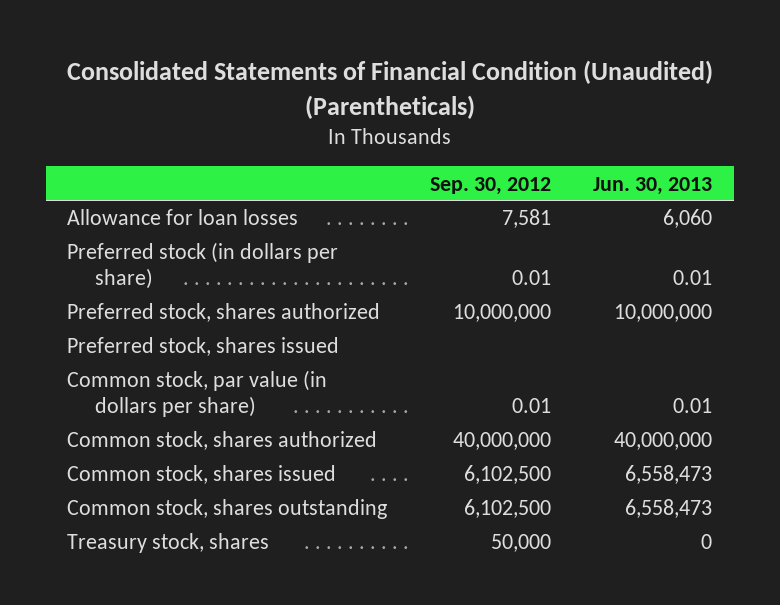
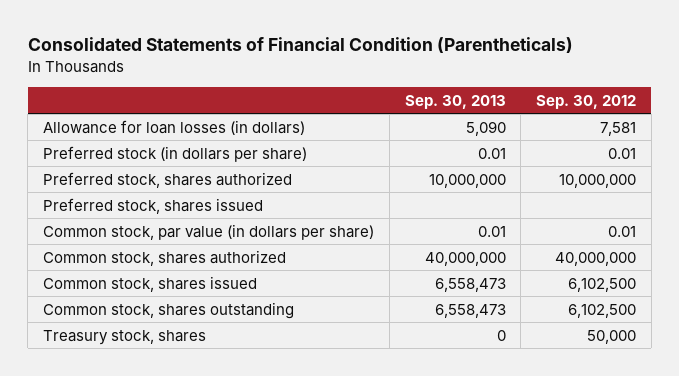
- Consolidated Statements of Financial Condition (Unaudited) (Parentheticals)
+ Consolidated Statements of Financial Condition (Parentheticals)
- | Sep. 30, 2012 | Jun. 30, 2013
+ | Sep. 30, 2013 | Sep. 30, 2012
- Allowance for loan losses | 7,581 | 6,060
+ Allowance for loan losses (in dollars) | 5,090 | 7,581

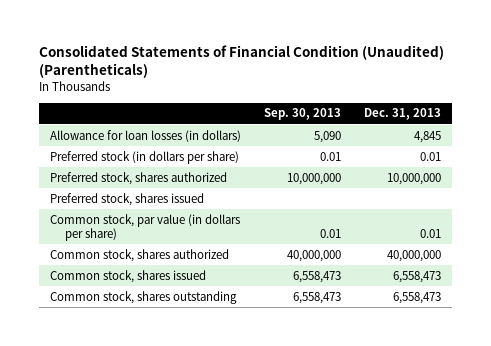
- Consolidated Statements of Financial Condition (Parentheticals)
+ Consolidated Statements of Financial Condition (Unaudited) (Parentheticals)
- | Sep. 30, 2013 | Sep. 30, 2012
+ | Sep. 30, 2013 | Dec. 31, 2013
- Treasury stock, shares | 0 | 50,000

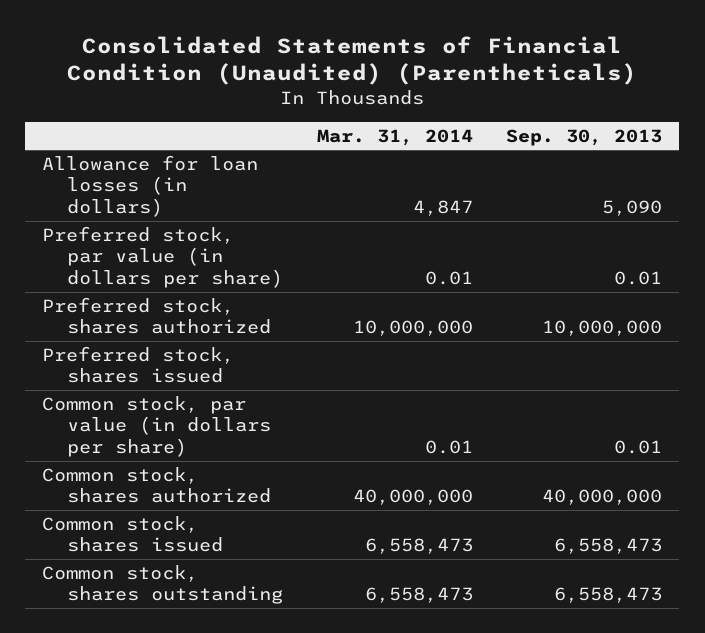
- | Sep. 30, 2013 | Dec. 31, 2013
+ | Mar. 31, 2014 | Sep. 30, 2013
- Preferred stock (in dollars per share) | 0.01 | 0.01
+ Preferred stock, par value (in dollars per share) | 0.01 | 0.01

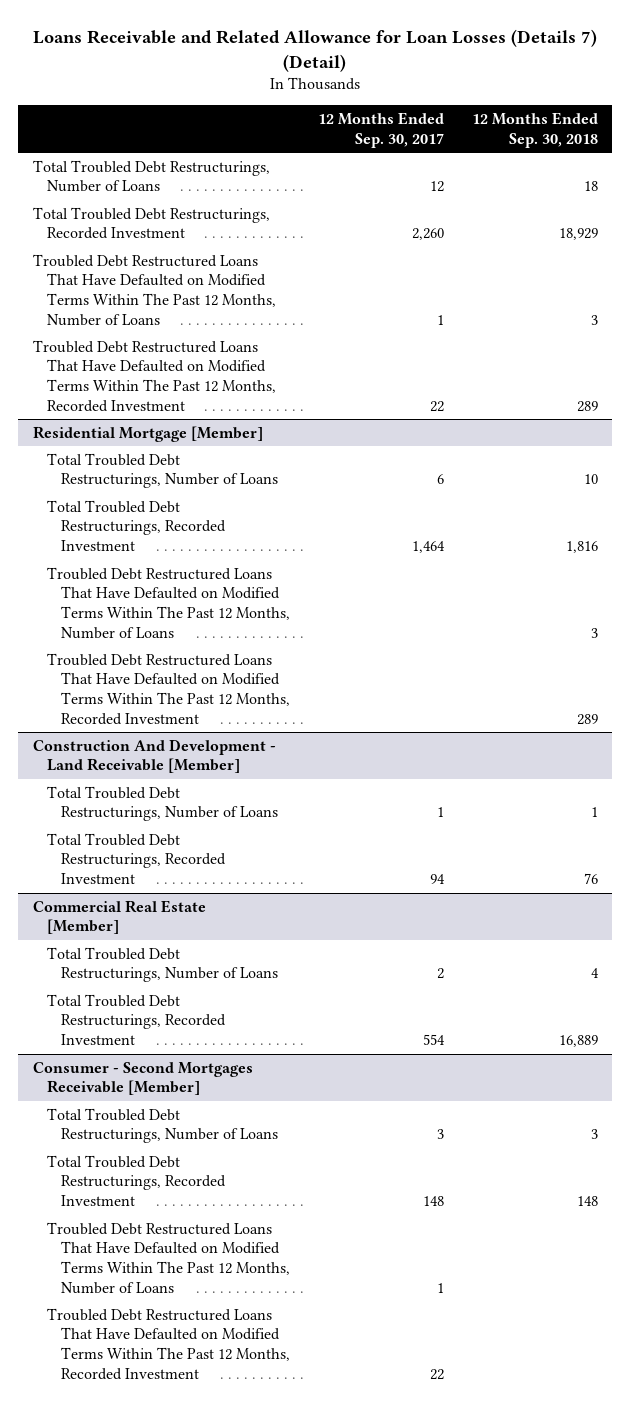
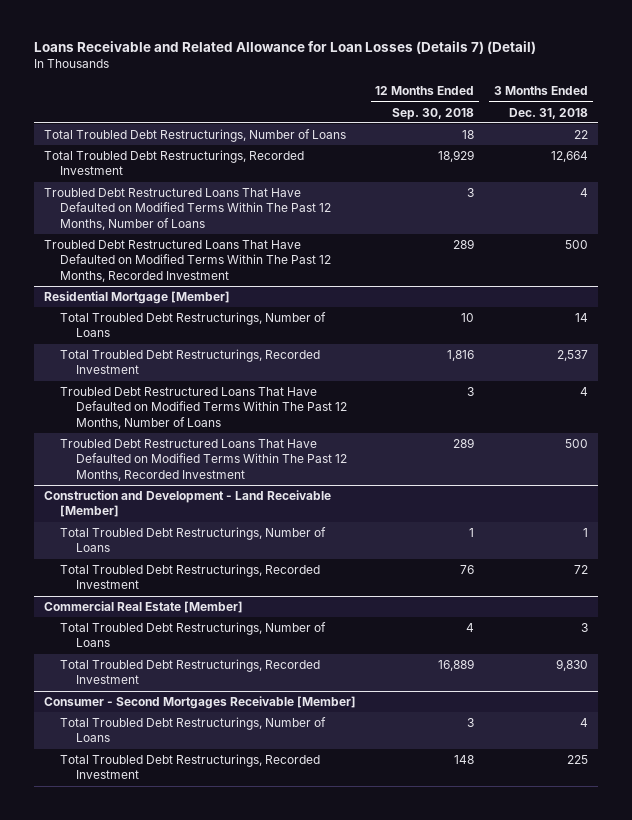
- | 12 Months Ended Sep. 30, 2017 | 12 Months Ended Sep. 30, 2018
+ | 12 Months Ended Sep. 30, 2018 | 3 Months Ended Dec. 31, 2018
- Construction And Development - Land Receivable [Member]
+ Construction and Development - Land Receivable [Member]
@ Consumer - Second Mortgages Receivable [Member]
- Troubled Debt Restructured Loans That Have Defaulted on Modified Terms Within The Past 12 Months, Number of Loans | 1 |
- Troubled Debt Restructured Loans That Have Defaulted on Modified Terms Within The Past 12 Months, Recorded Investment | 22 |

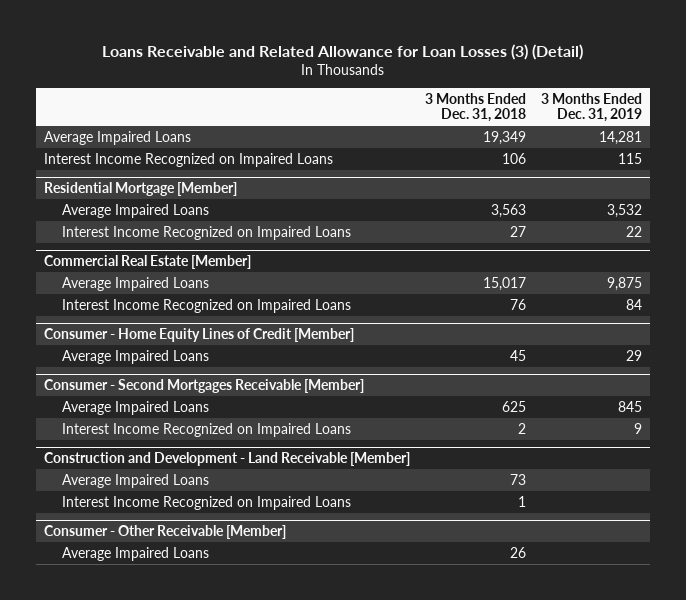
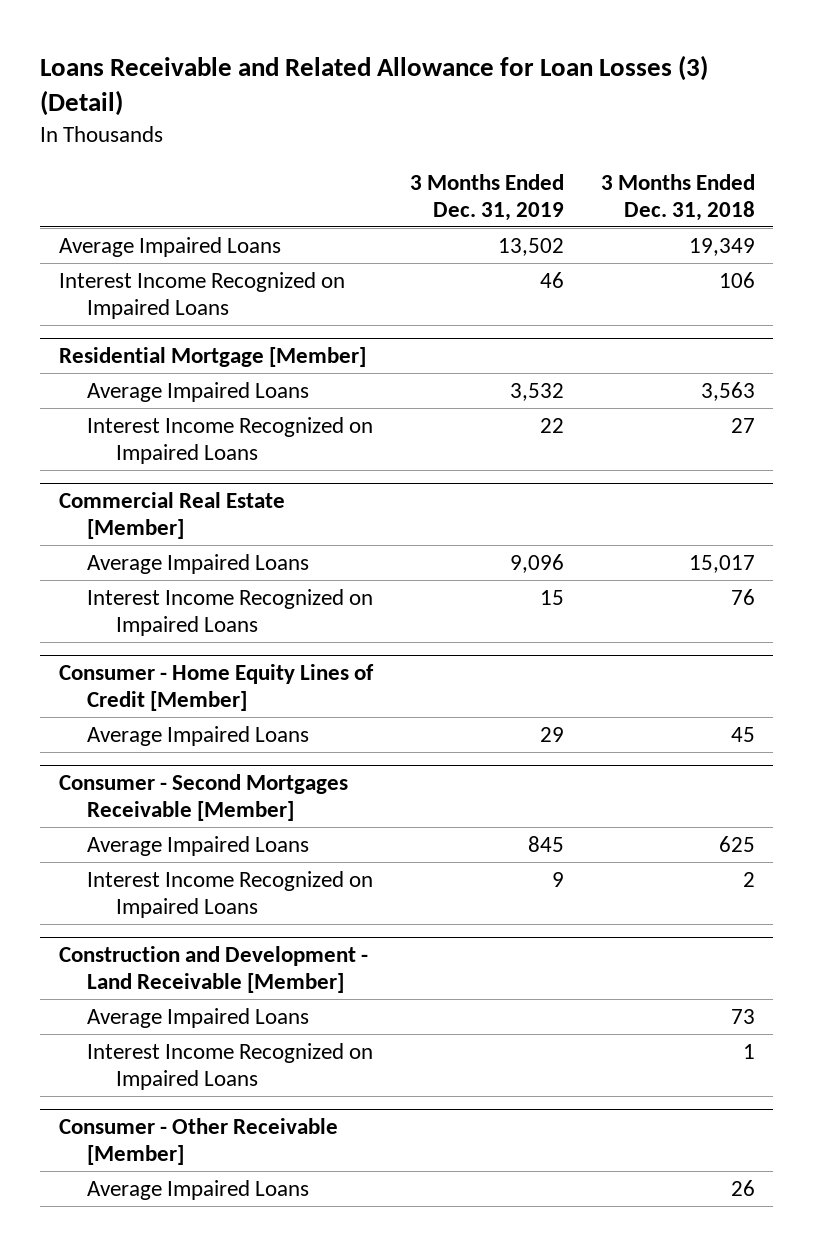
- | 3 Months Ended Dec. 31, 2018 | 3 Months Ended Dec. 31, 2019
+ | 3 Months Ended Dec. 31, 2019 | 3 Months Ended Dec. 31, 2018
- Average Impaired Loans | 19,349 | 14,281
- Interest Income Recognized on Impaired Loans | 106 | 115
+ Average Impaired Loans | 13,502 | 19,349
+ Interest Income Recognized on Impaired Loans | 46 | 106
@ Commercial Real Estate [Member]
- Average Impaired Loans | 15,017 | 9,875
- Interest Income Recognized on Impaired Loans | 76 | 84
+ Average Impaired Loans | 9,096 | 15,017
+ Interest Income Recognized on Impaired Loans | 15 | 76

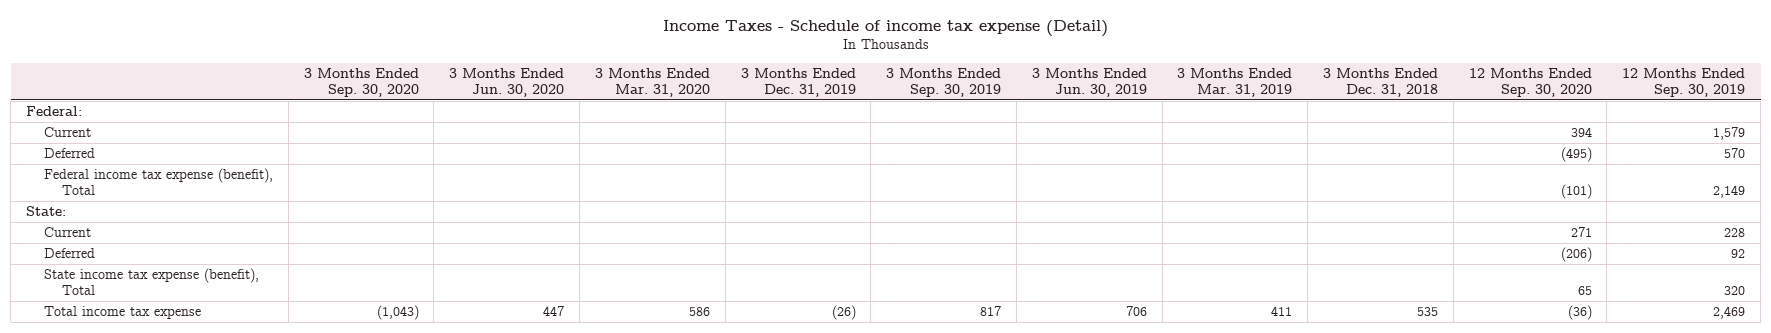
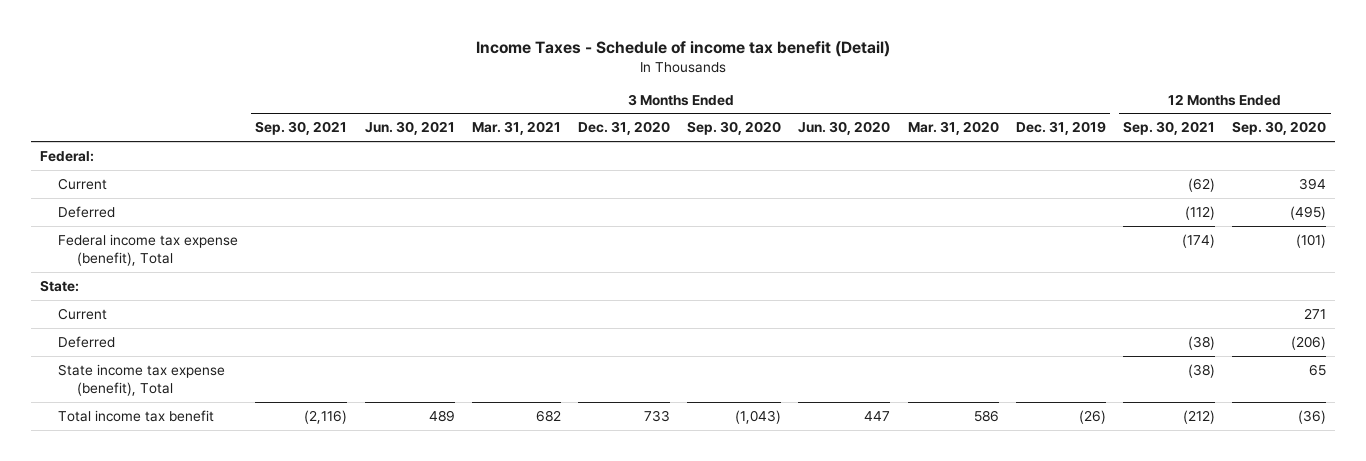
- Income Taxes - Schedule of income tax expense (Detail)
+ Income Taxes - Schedule of income tax benefit (Detail)
- | 3 Months Ended Sep. 30, 2020 | 3 Months Ended Jun. 30, 2020 | 3 Months Ended Mar. 31, 2020 | 3 Months Ended Dec. 31, 2019 | 3 Months Ended Sep. 30, 2019 | 3 Months Ended Jun. 30, 2019 | 3 Months Ended Mar. 31, 2019 | 3 Months Ended Dec. 31, 2018 | 12 Months Ended Sep. 30, 2020 | 12 Months Ended Sep. 30, 2019
+ | 3 Months Ended Sep. 30, 2021 | 3 Months Ended Jun. 30, 2021 | 3 Months Ended Mar. 31, 2021 | 3 Months Ended Dec. 31, 2020 | 3 Months Ended Sep. 30, 2020 | 3 Months Ended Jun. 30, 2020 | 3 Months Ended Mar. 31, 2020 | 3 Months Ended Dec. 31, 2019 | 12 Months Ended Sep. 30, 2021 | 12 Months Ended Sep. 30, 2020
- Total income tax expense | (1,043) | 447 | 586 | (26) | 817 | 706 | 411 | 535 | (36) | 2,469
+ Total income tax benefit | (2,116) | 489 | 682 | 733 | (1,043) | 447 | 586 | (26) | (212) | (36)

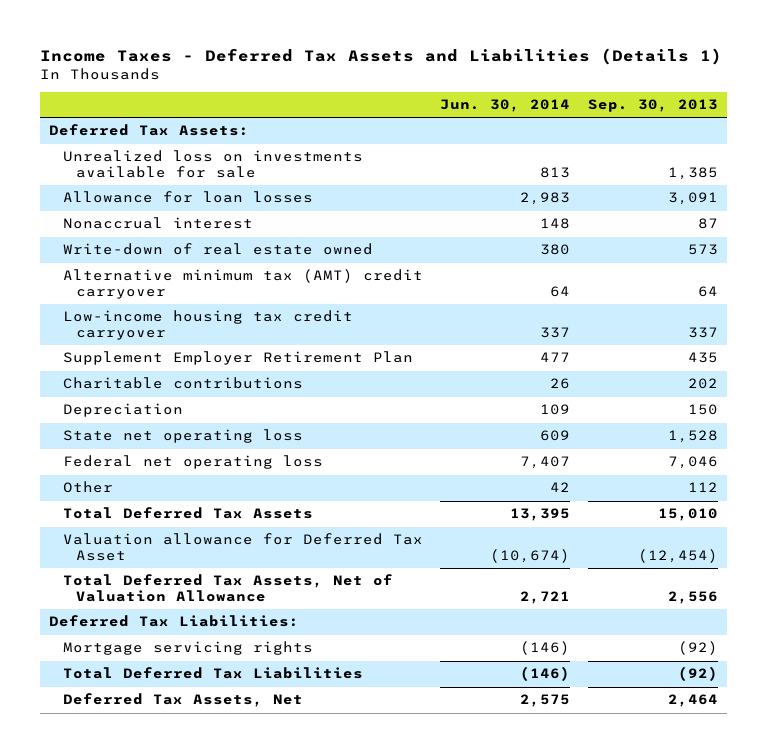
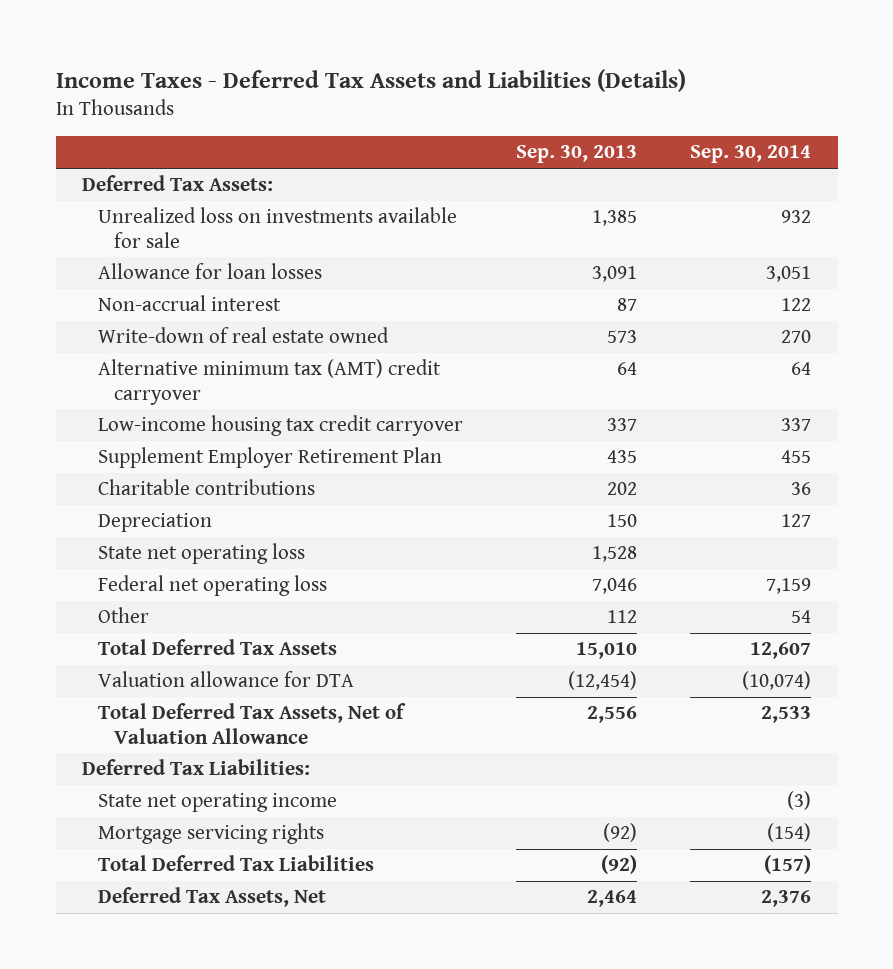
- Income Taxes - Deferred Tax Assets and Liabilities (Details 1)
+ Income Taxes - Deferred Tax Assets and Liabilities (Details)
- | Jun. 30, 2014 | Sep. 30, 2013
+ | Sep. 30, 2013 | Sep. 30, 2014
- Nonaccrual interest | 148 | 87
+ Non-accrual interest | 87 | 122
- Valuation allowance for Deferred Tax Asset | (10,674) | (12,454)
+ Valuation allowance for DTA | (12,454) | (10,074)
+ State net operating income | | (3)

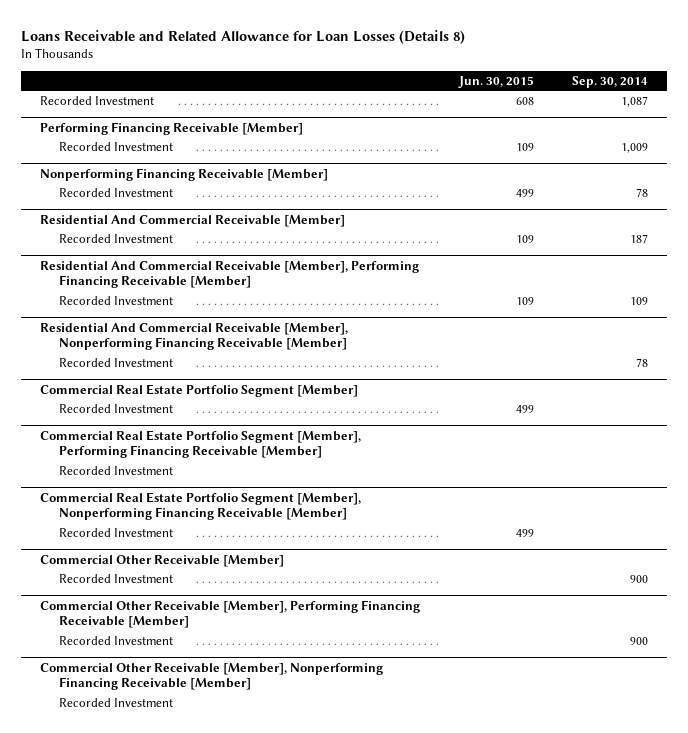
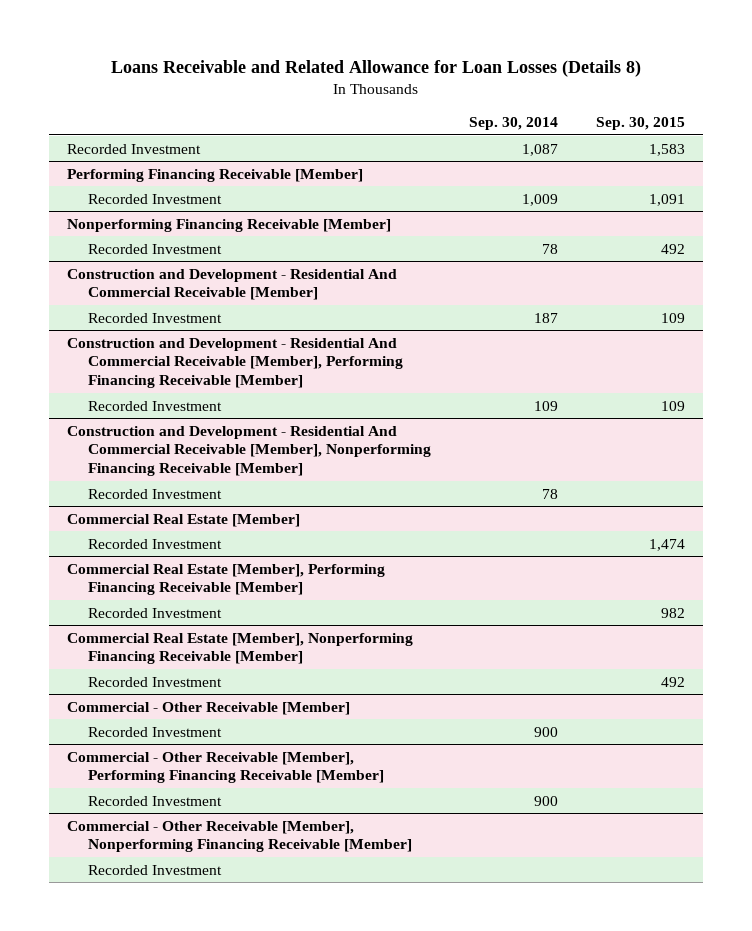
- | Jun. 30, 2015 | Sep. 30, 2014
+ | Sep. 30, 2014 | Sep. 30, 2015
- Residential And Commercial Receivable [Member]
+ Construction and Development - Residential And Commercial Receivable [Member]
- Residential And Commercial Receivable [Member], Performing Financing Receivable [Member]
+ Construction and Development - Residential And Commercial Receivable [Member], Performing Financing Receivable [Member]
- Residential And Commercial Receivable [Member], Nonperforming Financing Receivable [Member]
+ Construction and Development - Residential And Commercial Receivable [Member], Nonperforming Financing Receivable [Member]
- Commercial Real Estate Portfolio Segment [Member]
+ Commercial Real Estate [Member]
- Commercial Real Estate Portfolio Segment [Member], Performing Financing Receivable [Member]
+ Commercial Real Estate [Member], Performing Financing Receivable [Member]
- Commercial Real Estate Portfolio Segment [Member], Nonperforming Financing Receivable [Member]
+ Commercial Real Estate [Member], Nonperforming Financing Receivable [Member]
- Commercial Other Receivable [Member]
+ Commercial - Other Receivable [Member]
- Commercial Other Receivable [Member], Performing Financing Receivable [Member]
+ Commercial - Other Receivable [Member], Performing Financing Receivable [Member]
- Commercial Other Receivable [Member], Nonperforming Financing Receivable [Member]
+ Commercial - Other Receivable [Member], Nonperforming Financing Receivable [Member]

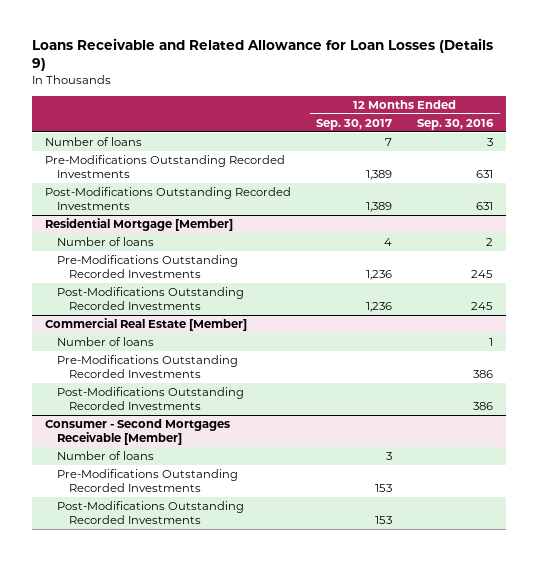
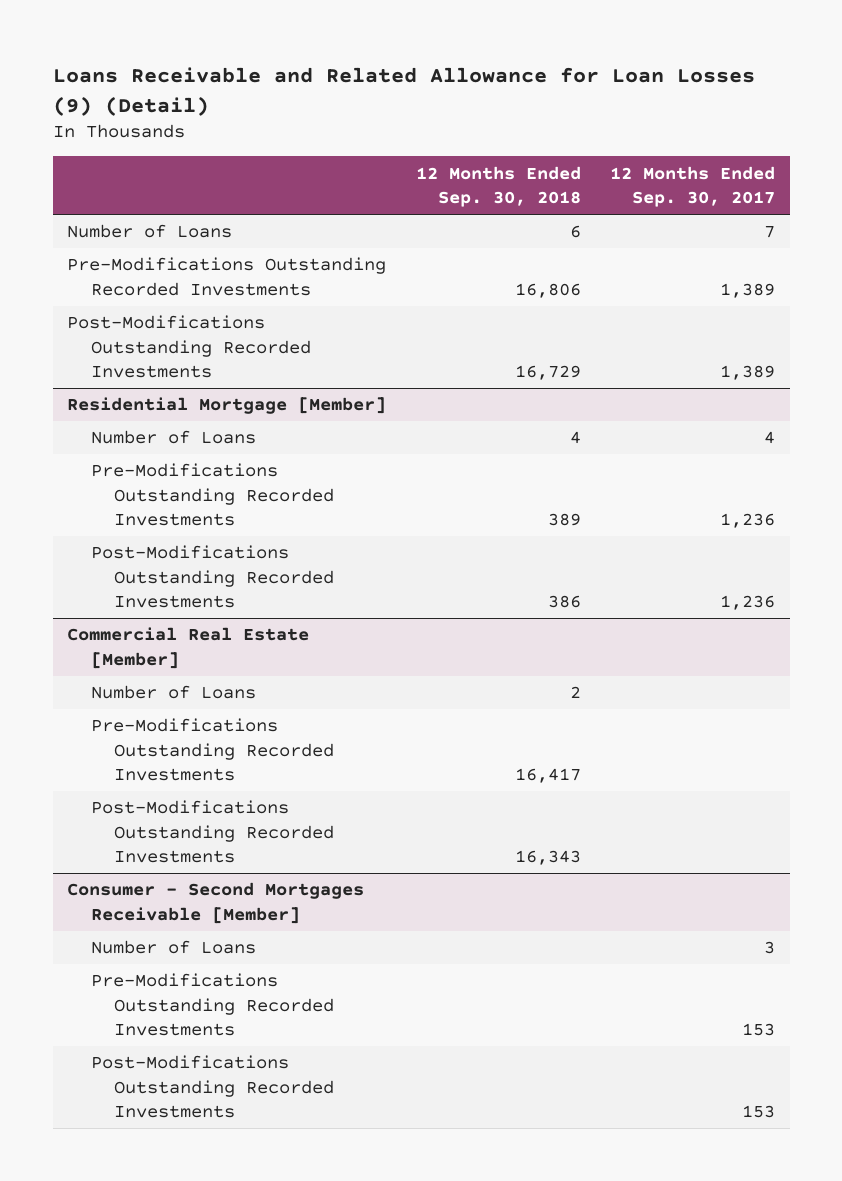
- Loans Receivable and Related Allowance for Loan Losses (Details 9)
+ Loans Receivable and Related Allowance for Loan Losses (9) (Detail)
- | 12 Months Ended Sep. 30, 2017 | 12 Months Ended Sep. 30, 2016
+ | 12 Months Ended Sep. 30, 2018 | 12 Months Ended Sep. 30, 2017
- Number of loans | 7 | 3
+ Number of Loans | 6 | 7
@ Residential Mortgage [Member]
- Number of loans | 4 | 2
+ Number of Loans | 4 | 4
@ Commercial Real Estate [Member]
- Number of loans | | 1
+ Number of Loans | 2 |
@ Consumer - Second Mortgages Receivable [Member]
- Number of loans | 3 |
+ Number of Loans | | 3

